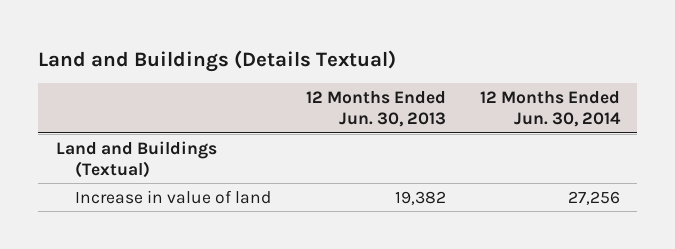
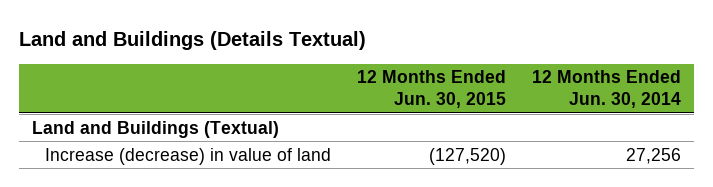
- | 12 Months Ended Jun. 30, 2013 | 12 Months Ended Jun. 30, 2014
+ | 12 Months Ended Jun. 30, 2015 | 12 Months Ended Jun. 30, 2014
- Increase in value of land | 19,382 | 27,256
+ Increase (decrease) in value of land | (127,520) | 27,256

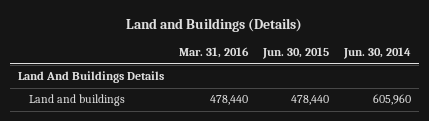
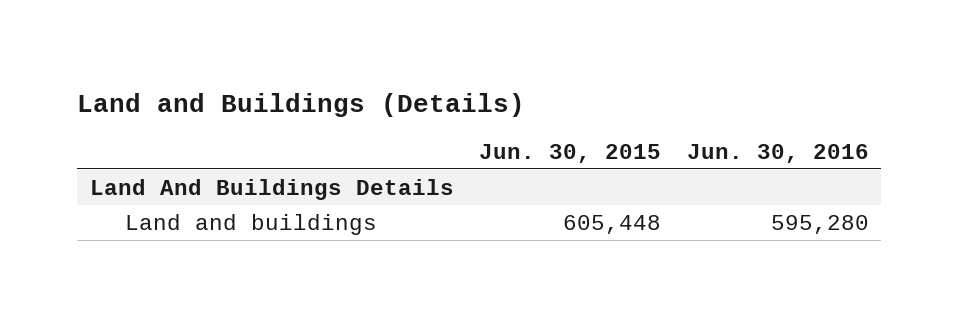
- | Mar. 31, 2016 | Jun. 30, 2015 | Jun. 30, 2014
+ | Jun. 30, 2015 | Jun. 30, 2016
- Land and buildings | 478,440 | 478,440 | 605,960
+ Land and buildings | 605,448 | 595,280

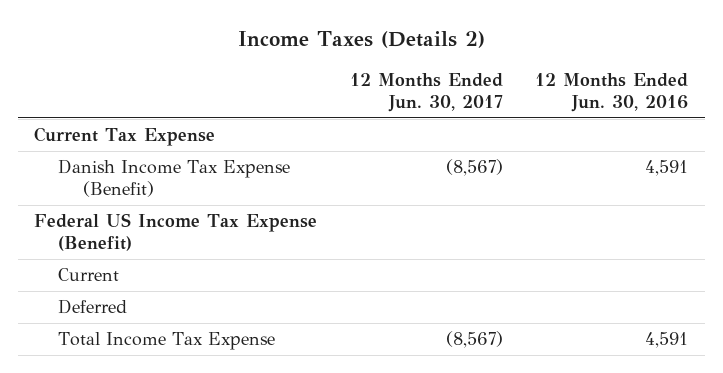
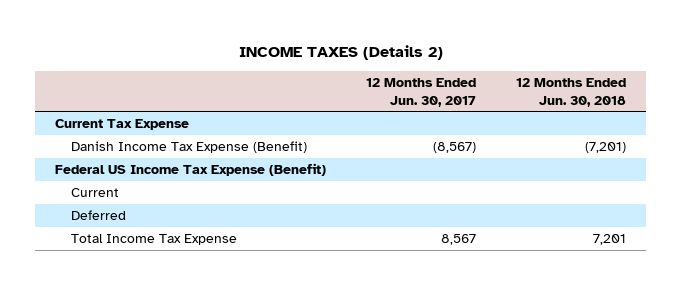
- Income Taxes (Details 2)
+ INCOME TAXES (Details 2)
- | 12 Months Ended Jun. 30, 2017 | 12 Months Ended Jun. 30, 2016
+ | 12 Months Ended Jun. 30, 2017 | 12 Months Ended Jun. 30, 2018
- Total Income Tax Expense | (8,567) | 4,591
+ Total Income Tax Expense | 8,567 | 7,201

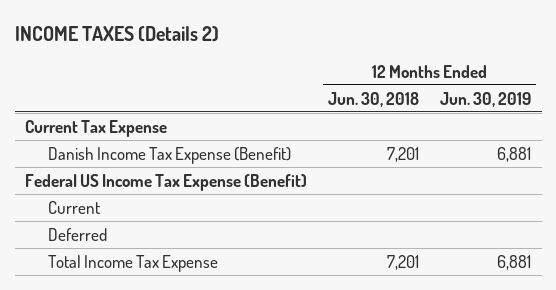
- | 12 Months Ended Jun. 30, 2017 | 12 Months Ended Jun. 30, 2018
+ | 12 Months Ended Jun. 30, 2018 | 12 Months Ended Jun. 30, 2019
- Danish Income Tax Expense (Benefit) | (8,567) | (7,201)
+ Danish Income Tax Expense (Benefit) | 7,201 | 6,881

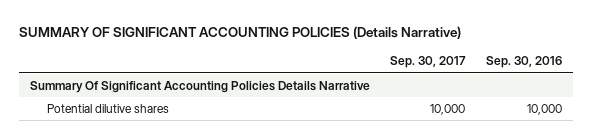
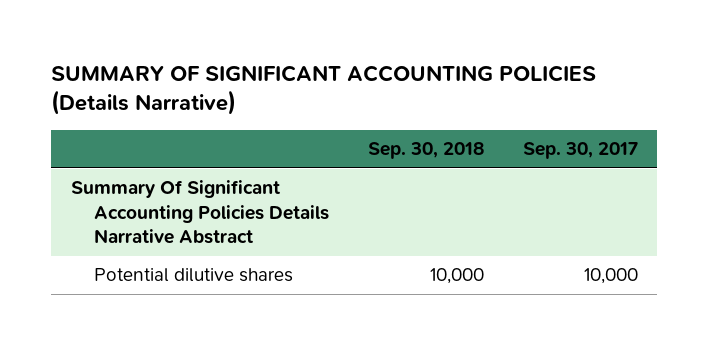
- | Sep. 30, 2017 | Sep. 30, 2016
+ | Sep. 30, 2018 | Sep. 30, 2017
- Summary Of Significant Accounting Policies Details Narrative
+ Summary Of Significant Accounting Policies Details Narrative Abstract

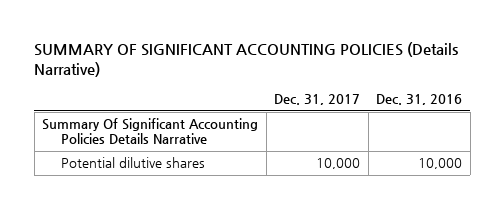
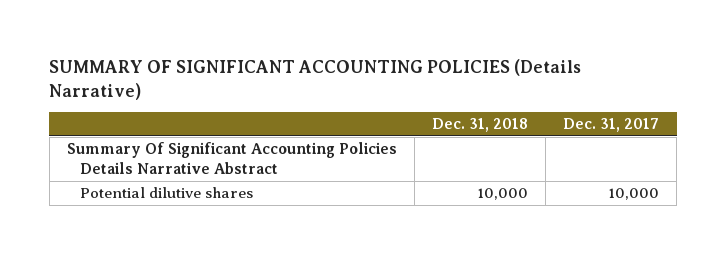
- | Dec. 31, 2017 | Dec. 31, 2016
+ | Dec. 31, 2018 | Dec. 31, 2017
- Summary Of Significant Accounting Policies Details Narrative
+ Summary Of Significant Accounting Policies Details Narrative Abstract

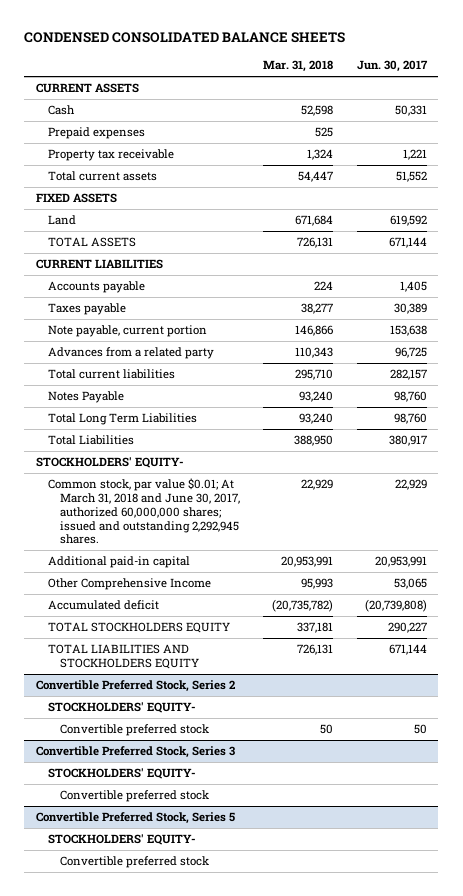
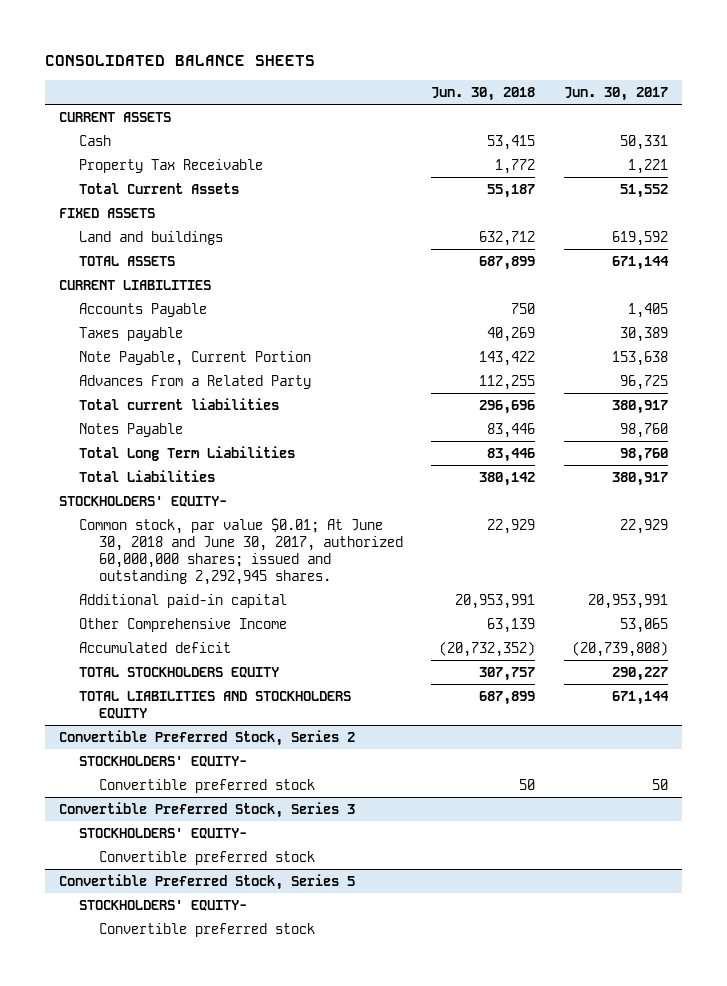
- CONDENSED CONSOLIDATED BALANCE SHEETS
+ CONSOLIDATED BALANCE SHEETS
- | Mar. 31, 2018 | Jun. 30, 2017
+ | Jun. 30, 2018 | Jun. 30, 2017
- Prepaid expenses | 525 |
- Property tax receivable | 1,324 | 1,221
- Total current assets | 54,447 | 51,552
+ Property Tax Receivable | 1,772 | 1,221
+ Total Current Assets | 55,187 | 51,552
- Land | 671,684 | 619,592
+ Land and buildings | 632,712 | 619,592
- Accounts payable | 224 | 1,405
+ Accounts Payable | 750 | 1,405
- Note payable, current portion | 146,866 | 153,638
- Advances from a related party | 110,343 | 96,725
- Total current liabilities | 295,710 | 282,157
+ Note Payable, Current Portion | 143,422 | 153,638
+ Advances From a Related Party | 112,255 | 96,725
+ Total current liabilities | 296,696 | 380,917
- Common stock, par value $0.01; At March 31, 2018 and June 30, 2017, authorized 60,000,000 shares; issued and outstanding 2,292,945 shares. | 22,929 | 22,929
+ Common stock, par value $0.01; At June 30, 2018 and June 30, 2017, authorized 60,000,000 shares; issued and outstanding 2,292,945 shares. | 22,929 | 22,929

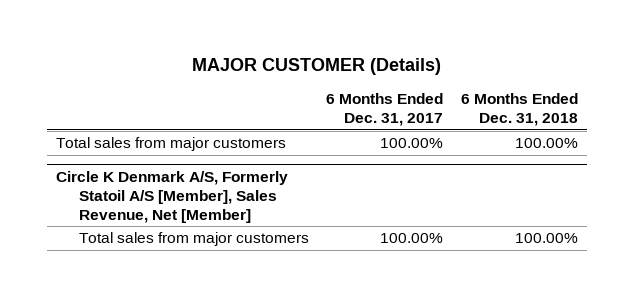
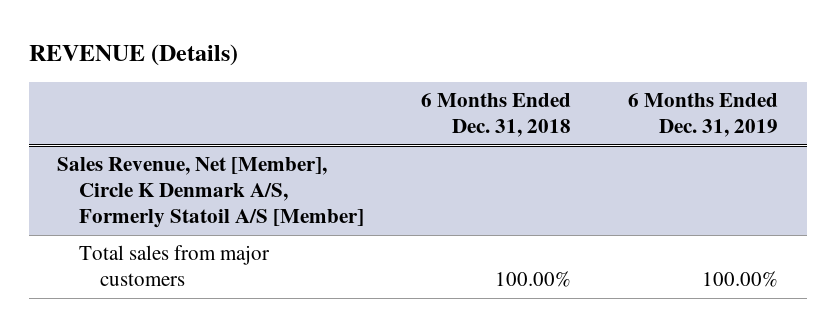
- MAJOR CUSTOMER (Details)
+ REVENUE (Details)
- | 6 Months Ended Dec. 31, 2017 | 6 Months Ended Dec. 31, 2018
+ | 6 Months Ended Dec. 31, 2018 | 6 Months Ended Dec. 31, 2019
- Total sales from major customers | 100.00% | 100.00%
- Circle K Denmark A/S, Formerly Statoil A/S [Member], Sales Revenue, Net [Member]
+ Sales Revenue, Net [Member], Circle K Denmark A/S, Formerly Statoil A/S [Member]

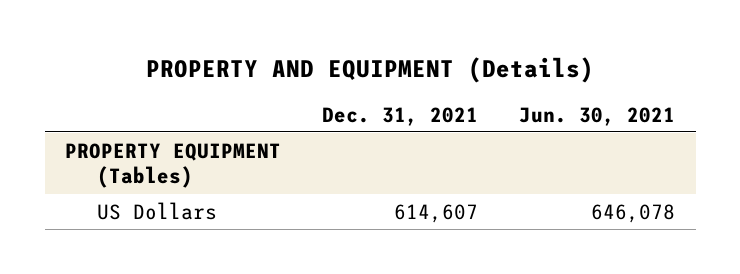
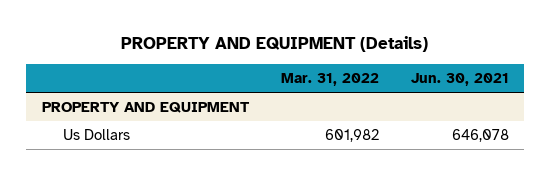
- | Dec. 31, 2021 | Jun. 30, 2021
+ | Mar. 31, 2022 | Jun. 30, 2021
- PROPERTY EQUIPMENT (Tables)
- US Dollars | 614,607 | 646,078
+ PROPERTY AND EQUIPMENT
+ Us Dollars | 601,982 | 646,078

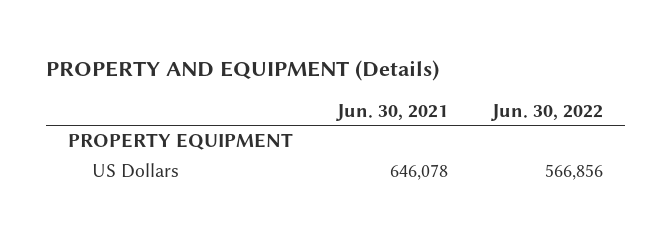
- | Mar. 31, 2022 | Jun. 30, 2021
+ | Jun. 30, 2021 | Jun. 30, 2022
- PROPERTY AND EQUIPMENT
- Us Dollars | 601,982 | 646,078
+ PROPERTY EQUIPMENT
+ US Dollars | 646,078 | 566,856

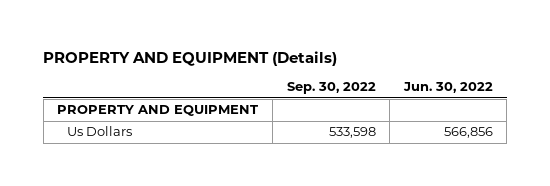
- | Jun. 30, 2021 | Jun. 30, 2022
+ | Sep. 30, 2022 | Jun. 30, 2022
- PROPERTY EQUIPMENT
- US Dollars | 646,078 | 566,856
+ PROPERTY AND EQUIPMENT
+ Us Dollars | 533,598 | 566,856

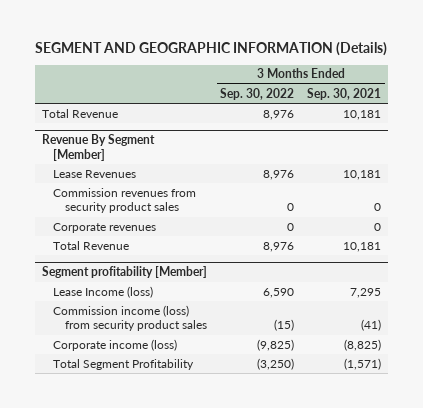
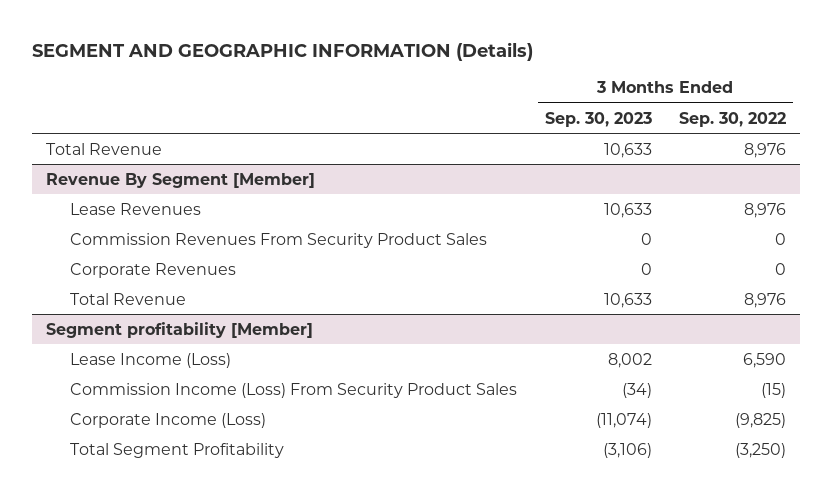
- | 3 Months Ended Sep. 30, 2022 | 3 Months Ended Sep. 30, 2021
+ | 3 Months Ended Sep. 30, 2023 | 3 Months Ended Sep. 30, 2022
@ Revenue By Segment [Member]
- Commission revenues from security product sales | 0 | 0
- Corporate revenues | 0 | 0
+ Commission Revenues From Security Product Sales | 0 | 0
+ Corporate Revenues | 0 | 0
@ Segment profitability [Member]
- Lease Income (loss) | 6,590 | 7,295
- Commission income (loss) from security product sales | (15) | (41)
- Corporate income (loss) | (9,825) | (8,825)
+ Lease Income (Loss) | 8,002 | 6,590
+ Commission Income (Loss) From Security Product Sales | (34) | (15)
+ Corporate Income (Loss) | (11,074) | (9,825)

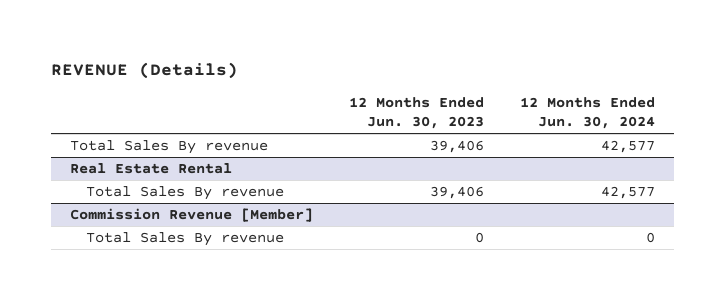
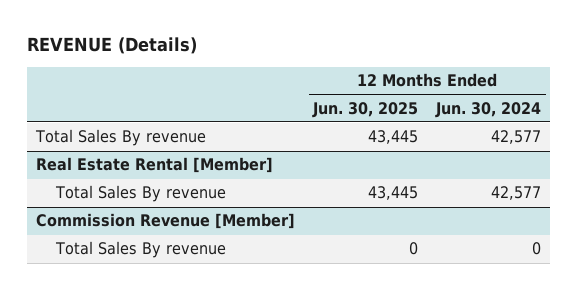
- | 12 Months Ended Jun. 30, 2023 | 12 Months Ended Jun. 30, 2024
+ | 12 Months Ended Jun. 30, 2025 | 12 Months Ended Jun. 30, 2024
- Real Estate Rental
+ Real Estate Rental [Member]

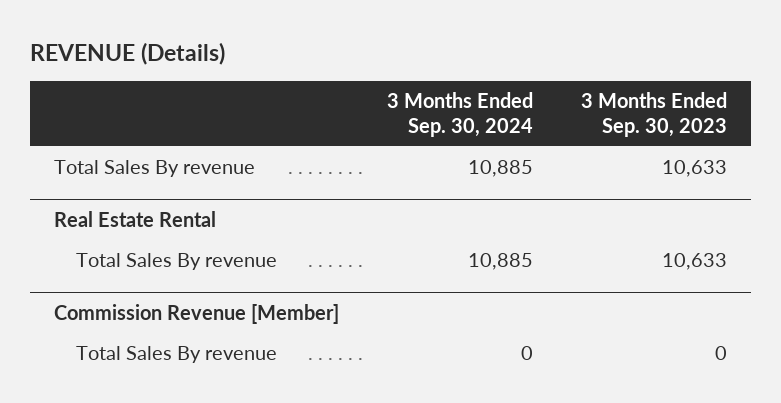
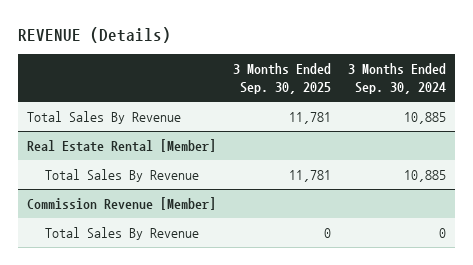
- | 3 Months Ended Sep. 30, 2024 | 3 Months Ended Sep. 30, 2023
+ | 3 Months Ended Sep. 30, 2025 | 3 Months Ended Sep. 30, 2024
- Total Sales By revenue | 10,885 | 10,633
- Real Estate Rental
- Total Sales By revenue | 10,885 | 10,633
+ Total Sales By Revenue | 11,781 | 10,885
+ Real Estate Rental [Member]
+ Total Sales By Revenue | 11,781 | 10,885
@ Commission Revenue [Member]
- Total Sales By revenue | 0 | 0
+ Total Sales By Revenue | 0 | 0

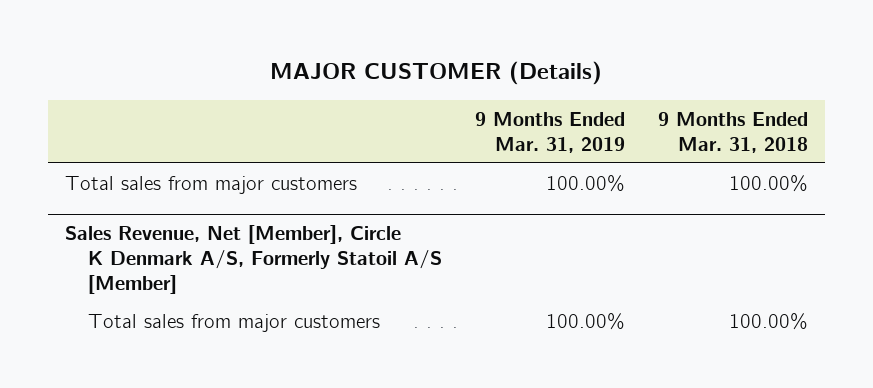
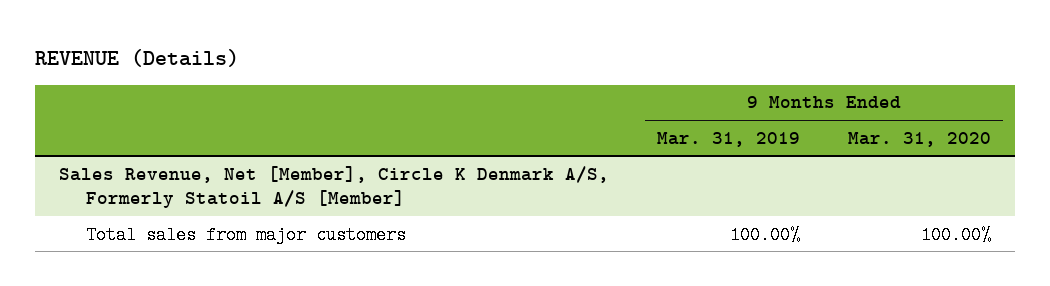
- MAJOR CUSTOMER (Details)
+ REVENUE (Details)
- | 9 Months Ended Mar. 31, 2019 | 9 Months Ended Mar. 31, 2018
+ | 9 Months Ended Mar. 31, 2019 | 9 Months Ended Mar. 31, 2020
- Total sales from major customers | 100.00% | 100.00%

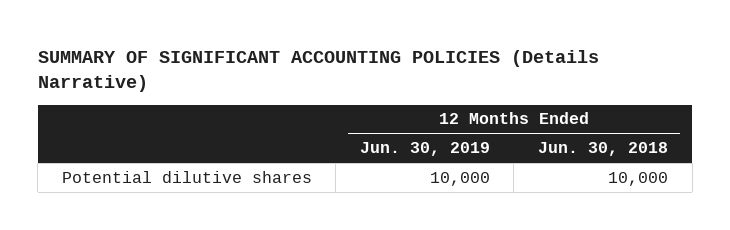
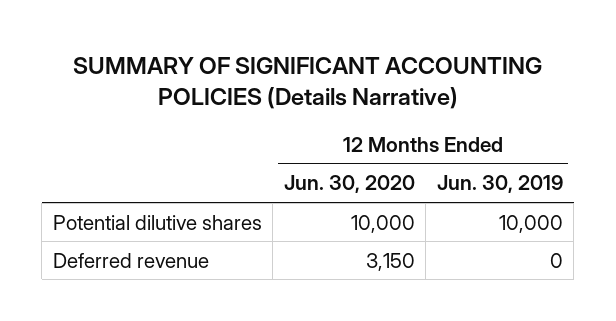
- | 12 Months Ended Jun. 30, 2019 | 12 Months Ended Jun. 30, 2018
+ | 12 Months Ended Jun. 30, 2020 | 12 Months Ended Jun. 30, 2019
+ Deferred revenue | 3,150 | 0

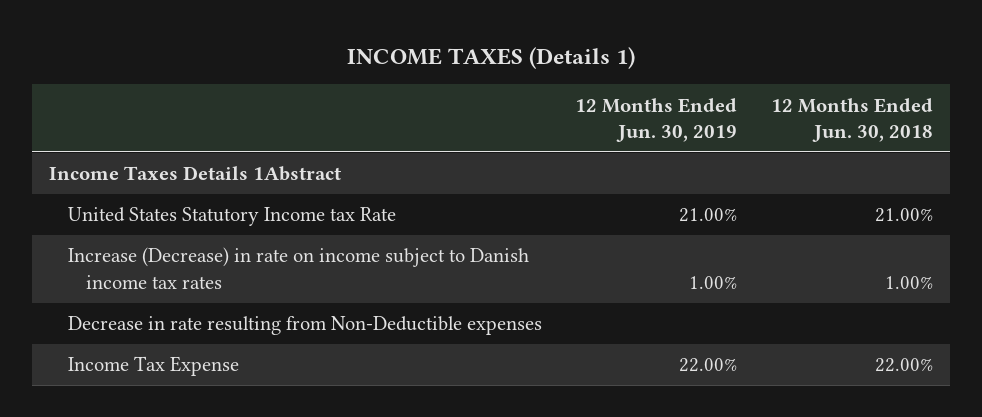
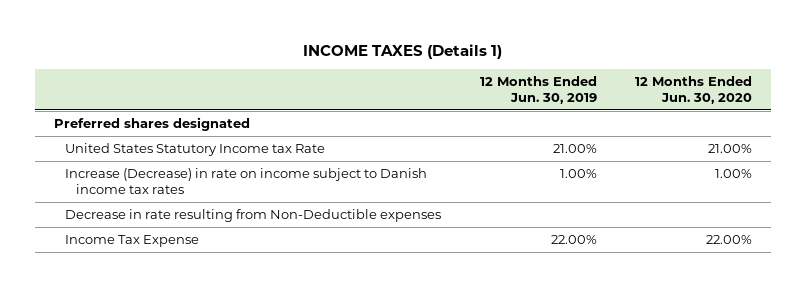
- | 12 Months Ended Jun. 30, 2019 | 12 Months Ended Jun. 30, 2018
+ | 12 Months Ended Jun. 30, 2019 | 12 Months Ended Jun. 30, 2020
- Income Taxes Details 1Abstract
+ Preferred shares designated

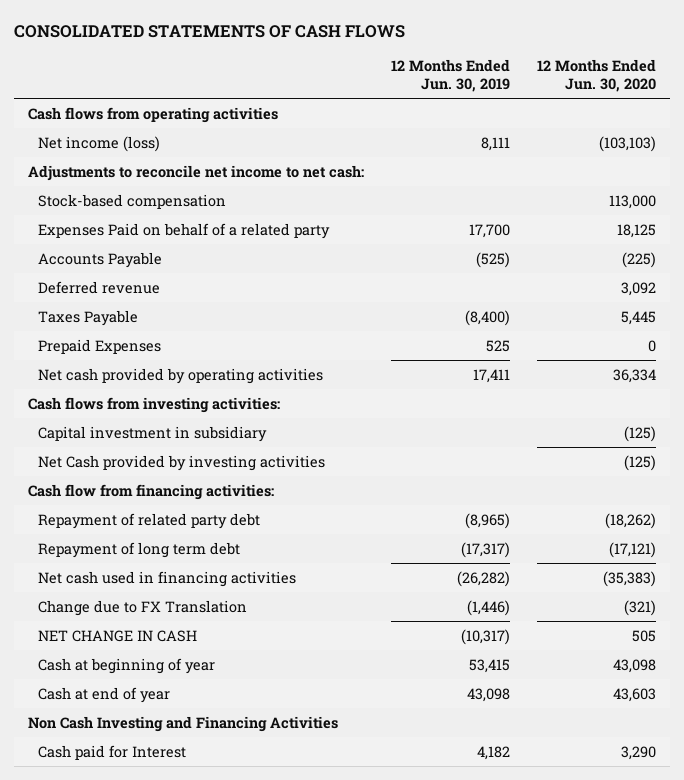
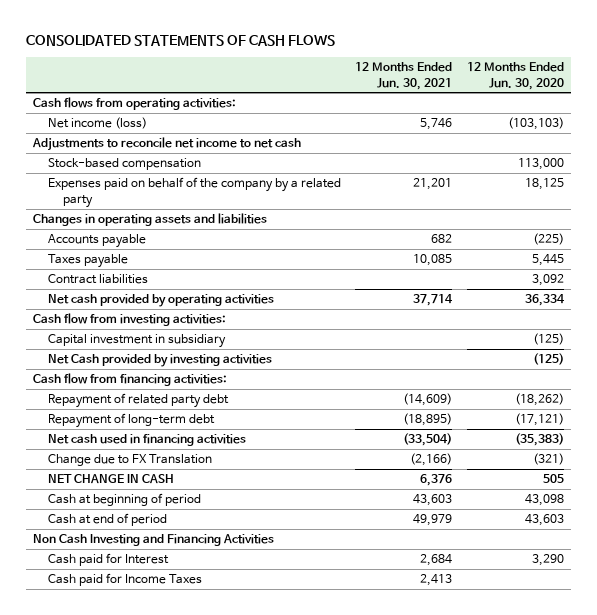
- | 12 Months Ended Jun. 30, 2019 | 12 Months Ended Jun. 30, 2020
+ | 12 Months Ended Jun. 30, 2021 | 12 Months Ended Jun. 30, 2020
- Cash flows from operating activities
+ Cash flows from operating activities:
- Adjustments to reconcile net income to net cash:
+ Adjustments to reconcile net income to net cash
- Expenses Paid on behalf of a related party | 17,700 | 18,125
- Accounts Payable | (525) | (225)
- Deferred revenue | | 3,092
- Taxes Payable | (8,400) | 5,445
- Prepaid Expenses | 525 | 0
+ Expenses paid on behalf of the company by a related party | 21,201 | 18,125
+ Changes in operating assets and liabilities
+ Accounts payable | 682 | (225)
+ Taxes payable | 10,085 | 5,445
+ Contract liabilities | | 3,092
- Cash flows from investing activities:
+ Cash flow from investing activities:
- Repayment of long term debt | (17,317) | (17,121)
+ Repayment of long-term debt | (18,895) | (17,121)
- Cash at beginning of year | 53,415 | 43,098
- Cash at end of year | 43,098 | 43,603
+ Cash at beginning of period | 43,603 | 43,098
+ Cash at end of period | 49,979 | 43,603
+ Cash paid for Income Taxes | 2,413 |

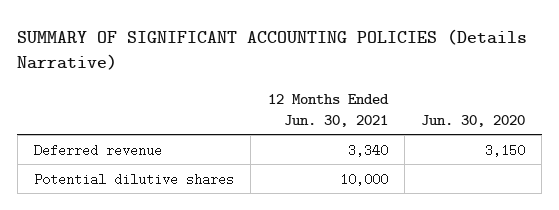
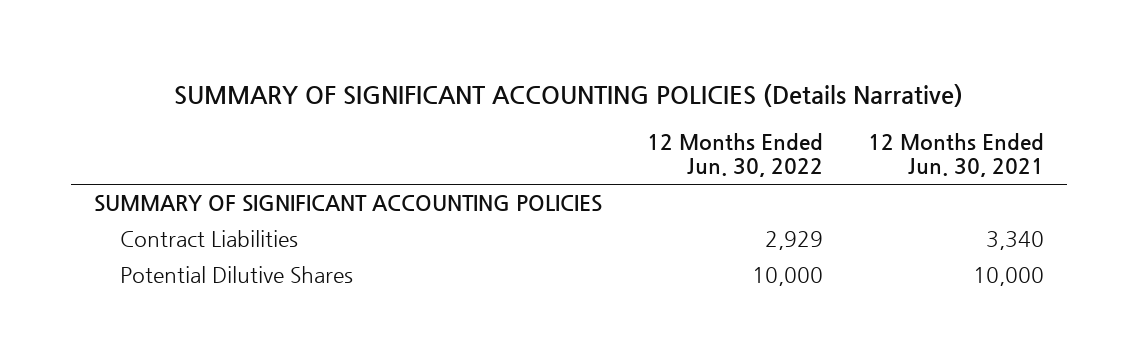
- | 12 Months Ended Jun. 30, 2021 | Jun. 30, 2020
+ | 12 Months Ended Jun. 30, 2022 | 12 Months Ended Jun. 30, 2021
- Deferred revenue | 3,340 | 3,150
- Potential dilutive shares | 10,000 |
+ SUMMARY OF SIGNIFICANT ACCOUNTING POLICIES
+ Contract Liabilities | 2,929 | 3,340
+ Potential Dilutive Shares | 10,000 | 10,000

